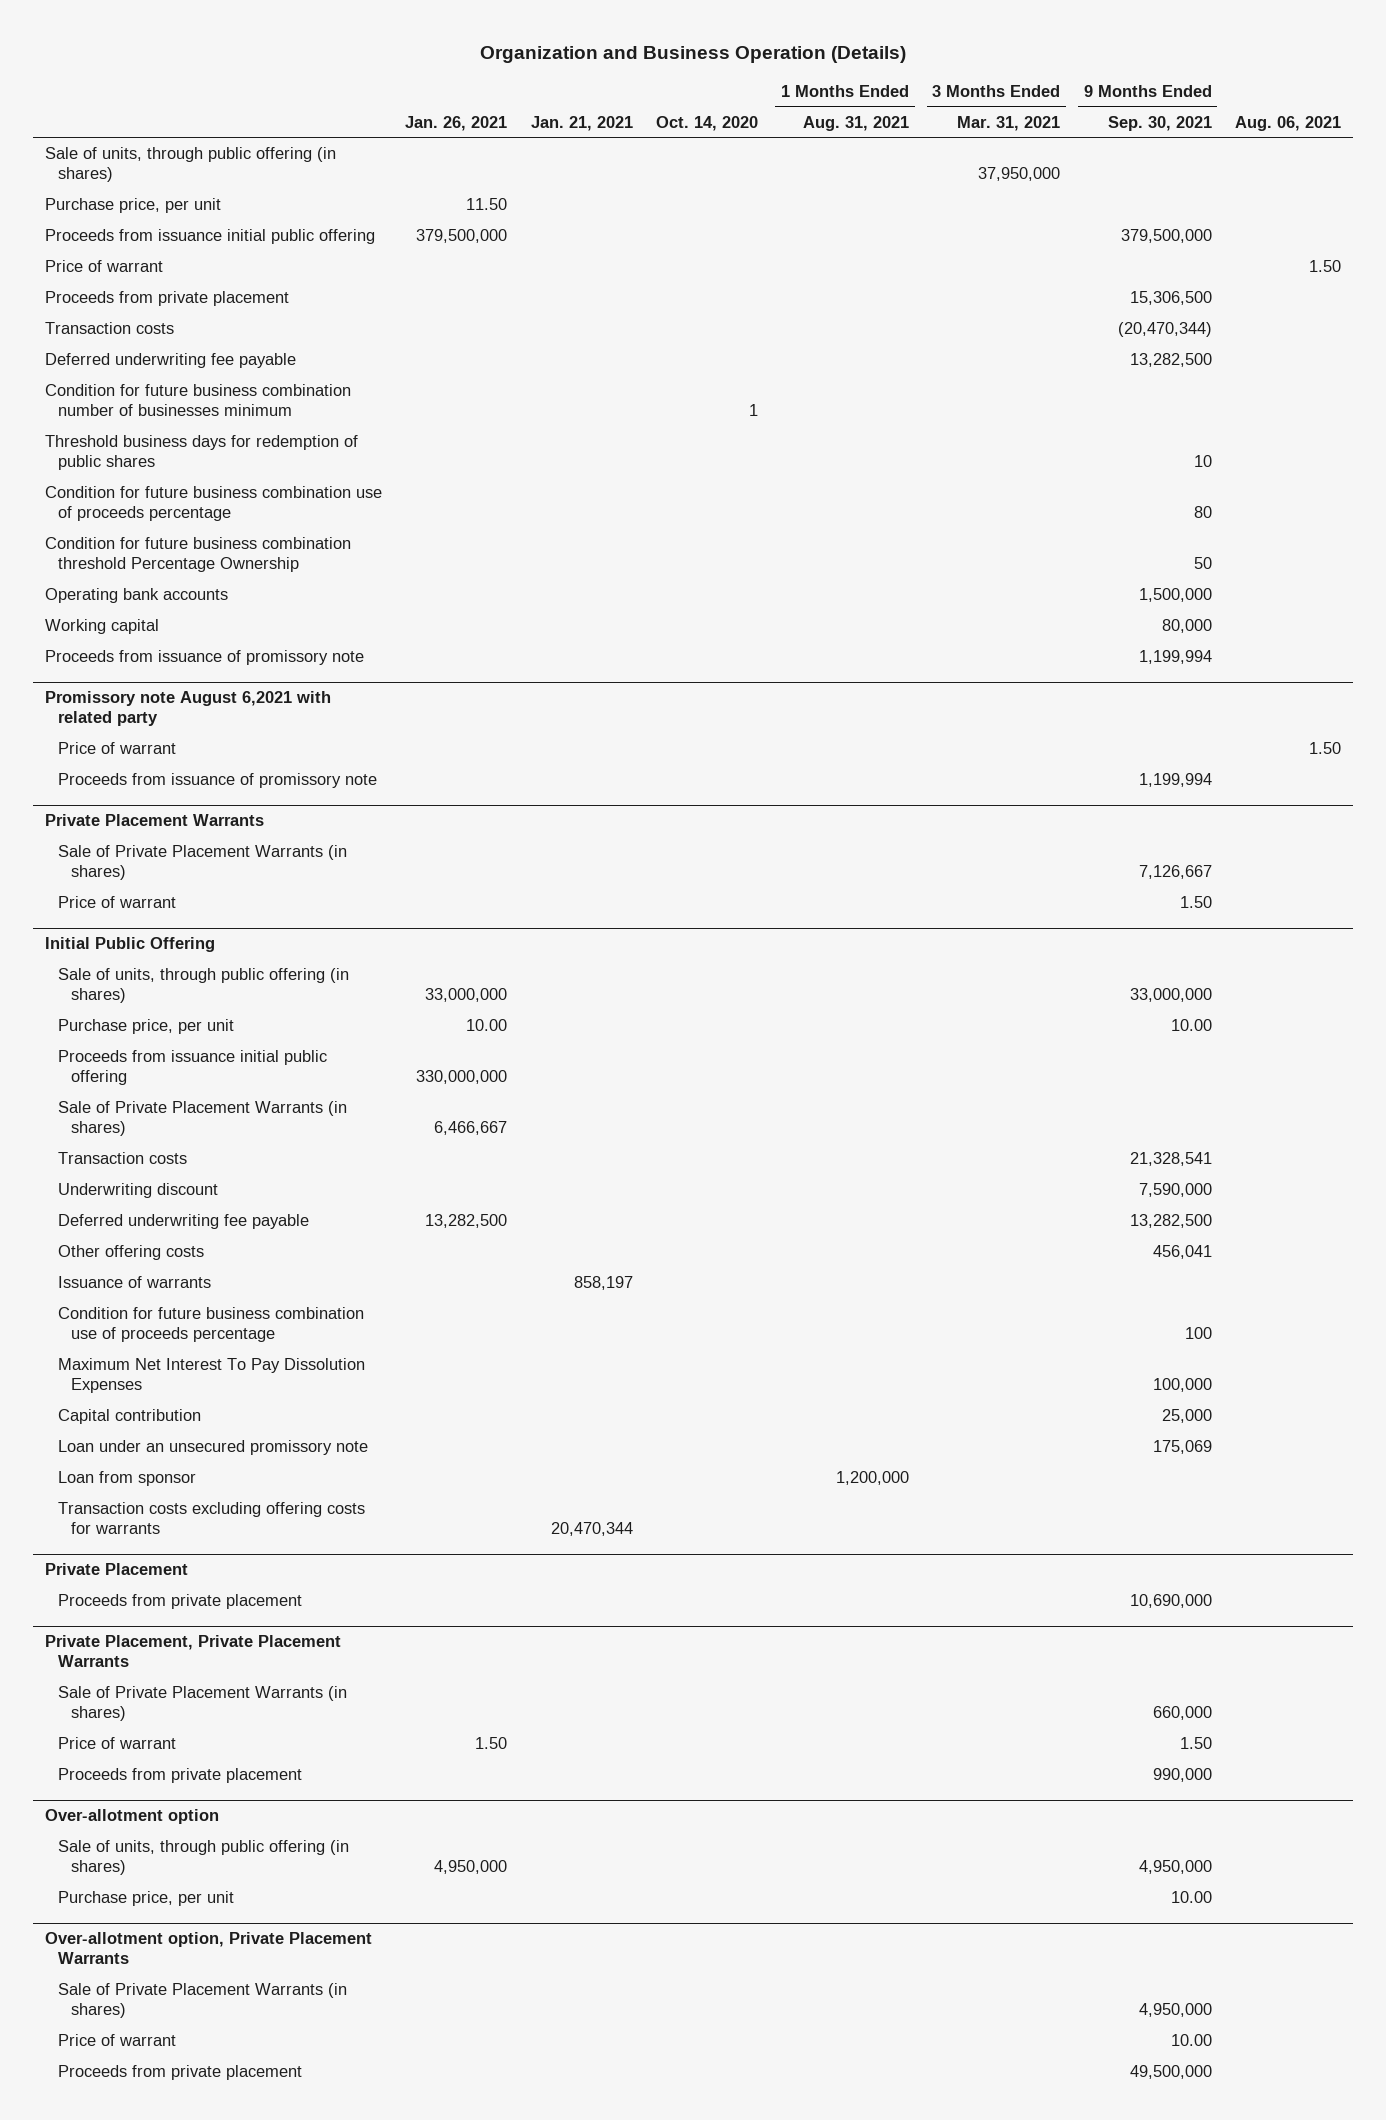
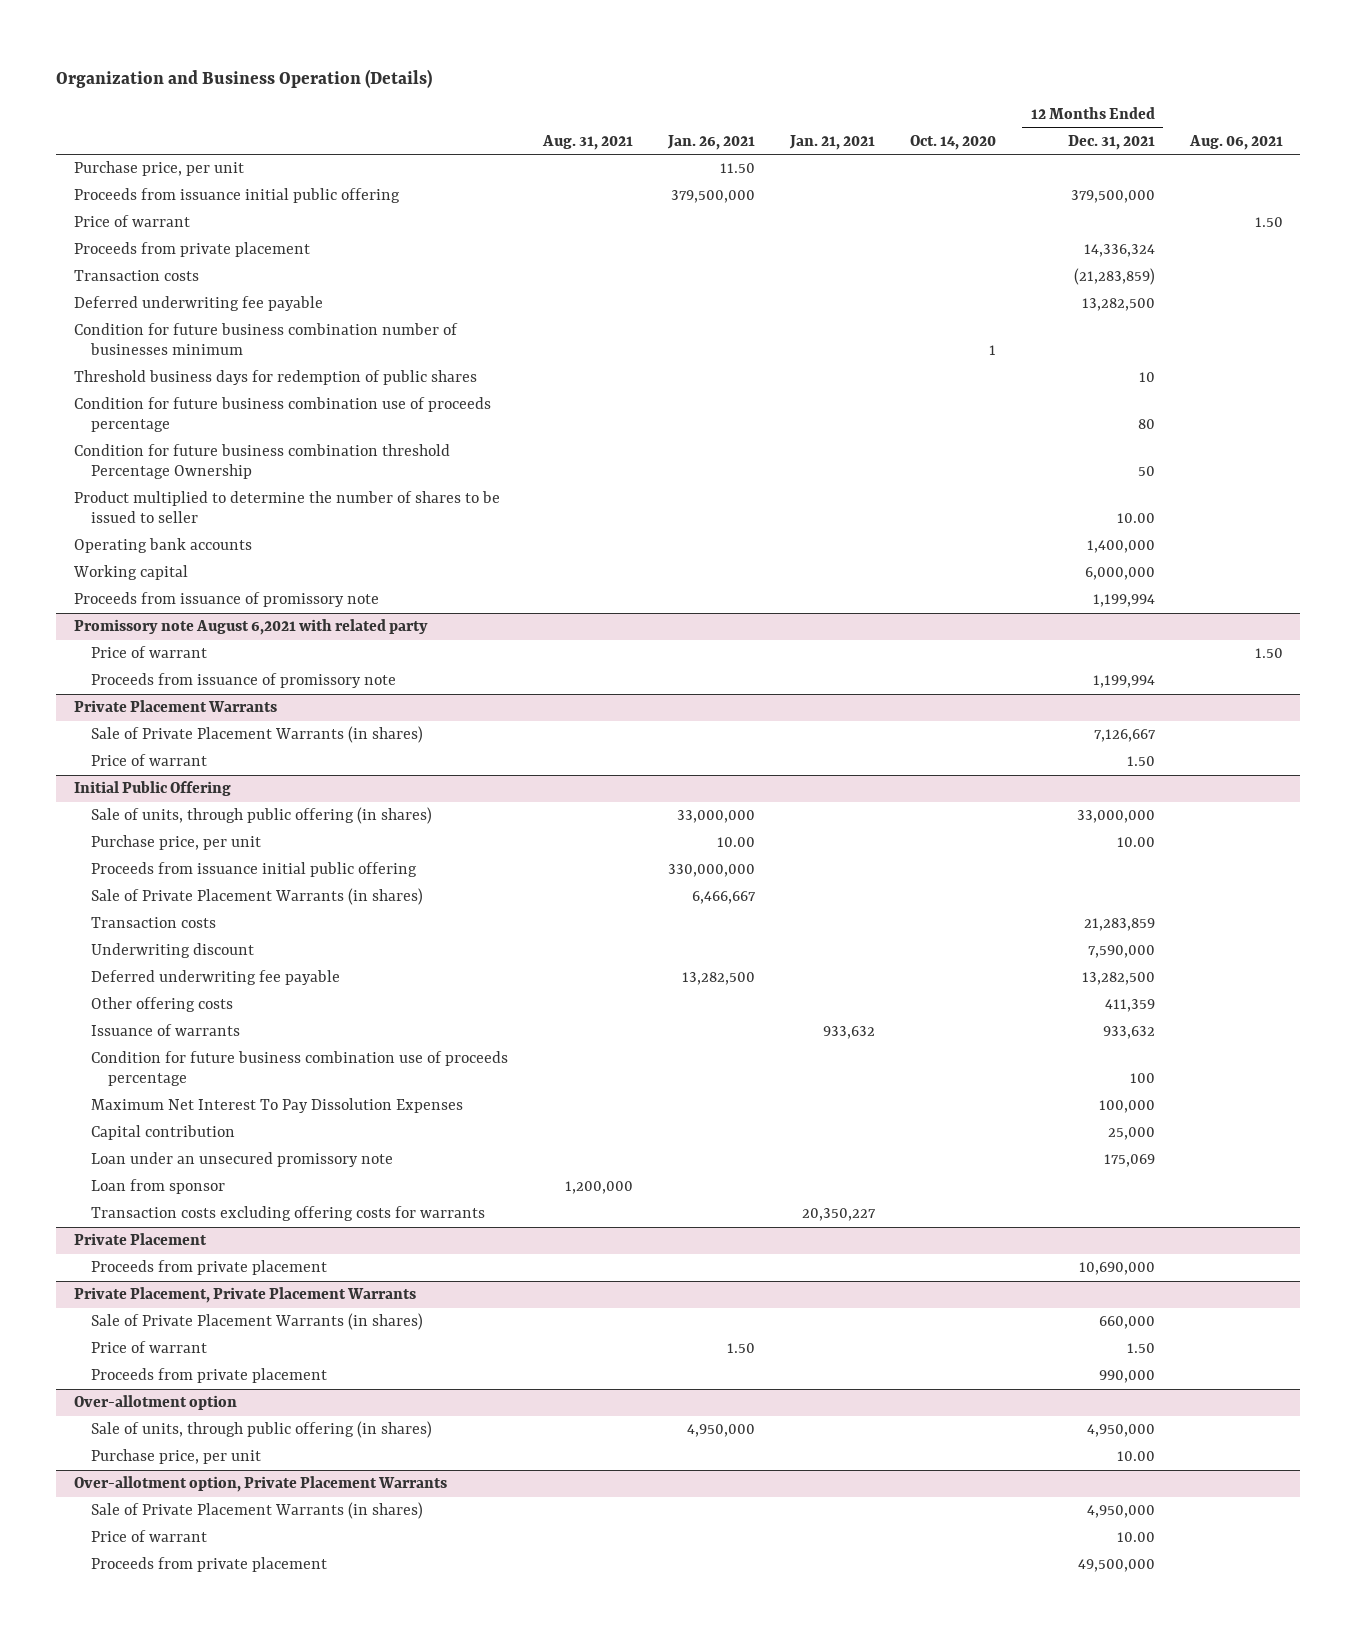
- | Jan. 26, 2021 | Jan. 21, 2021 | Oct. 14, 2020 | 1 Months Ended Aug. 31, 2021 | 3 Months Ended Mar. 31, 2021 | 9 Months Ended Sep. 30, 2021 | Aug. 06, 2021
+ | Aug. 31, 2021 | Jan. 26, 2021 | Jan. 21, 2021 | Oct. 14, 2020 | 12 Months Ended Dec. 31, 2021 | Aug. 06, 2021
- Sale of units, through public offering (in shares) | | | | | 37,950,000 | |
+ Product multiplied to determine the number of shares to be issued to seller | | | | | 10.00 |
@ Initial Public Offering
- Issuance of warrants | | 858,197 | | | | |
+ Issuance of warrants | | | 933,632 | | 933,632 |
- Transaction costs excluding offering costs for warrants | | 20,470,344 | | | | |
+ Transaction costs excluding offering costs for warrants | | | 20,350,227 | | |

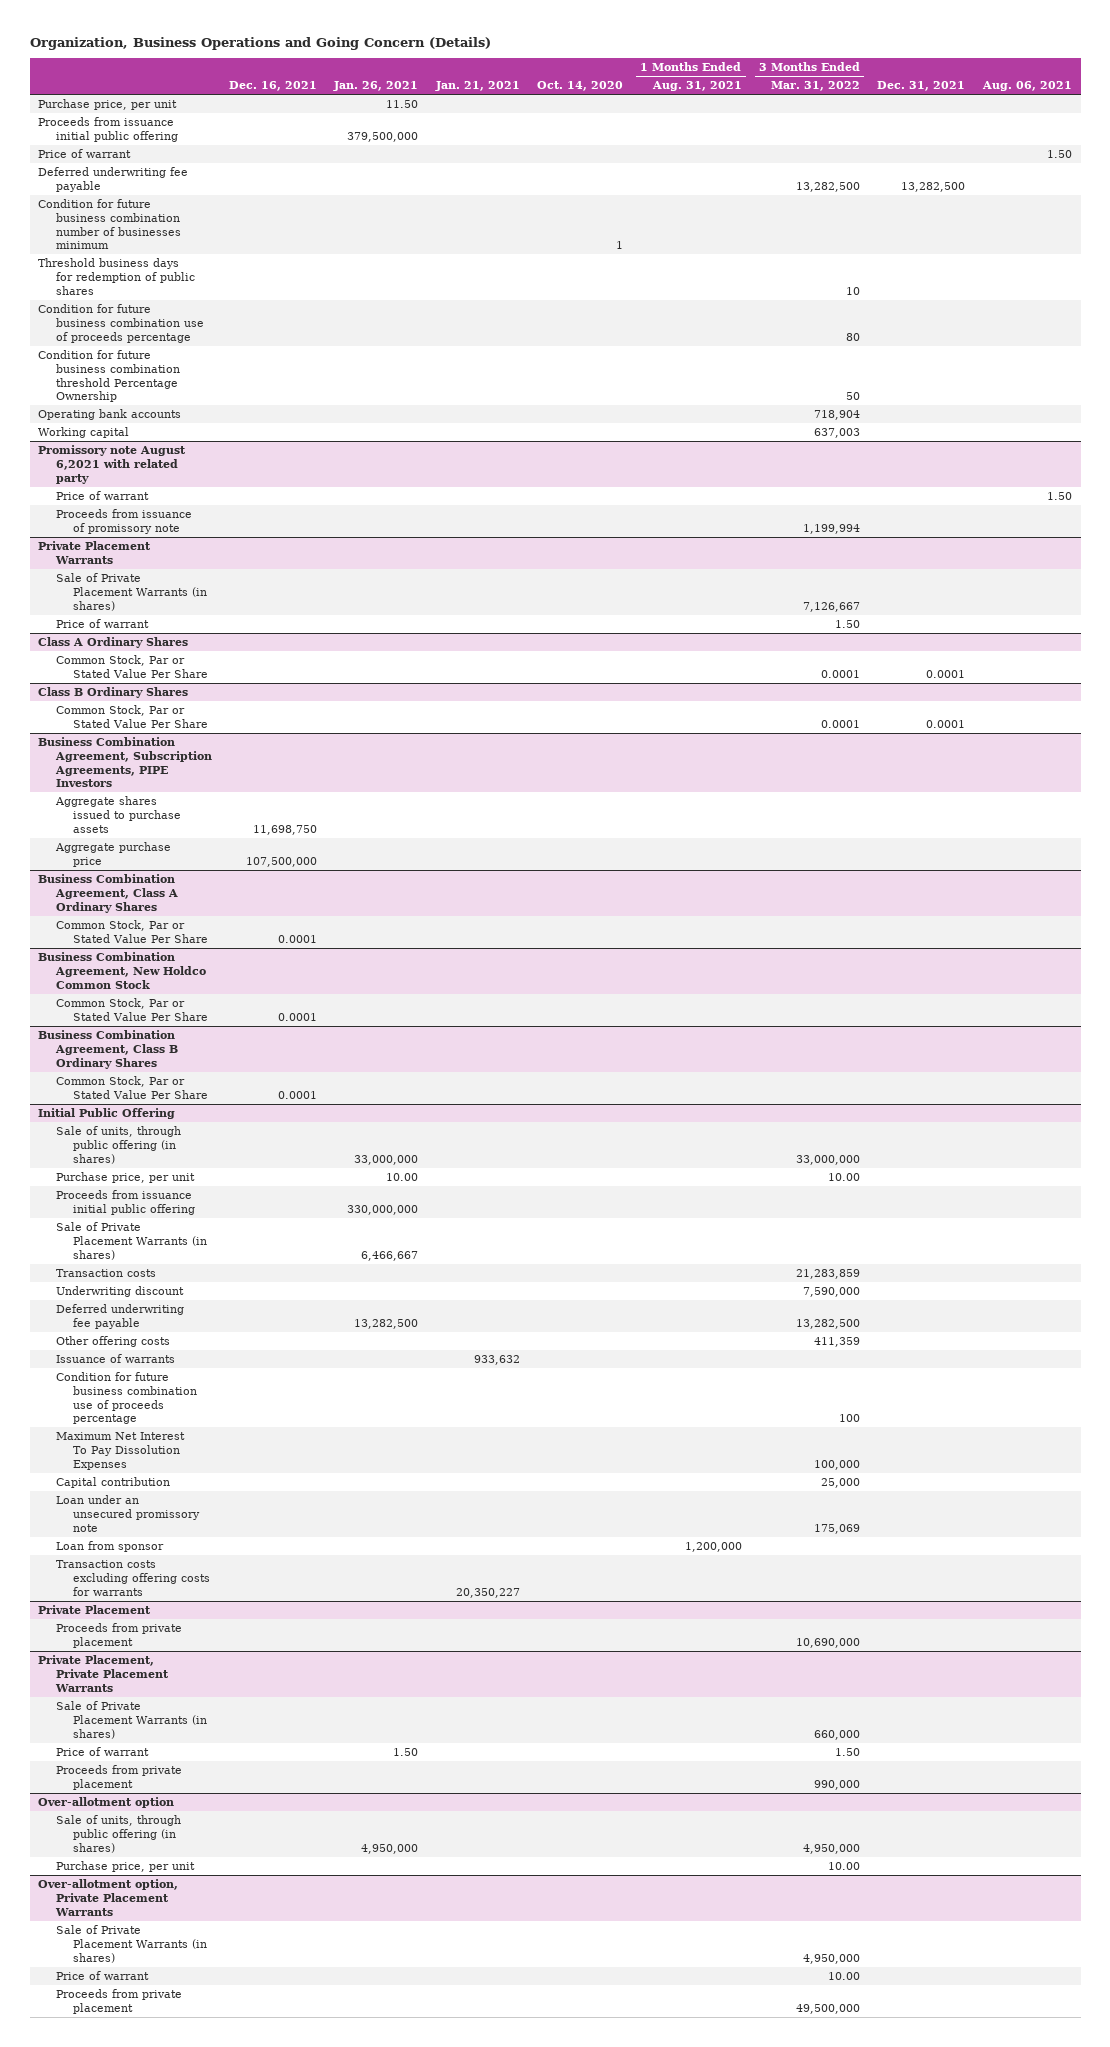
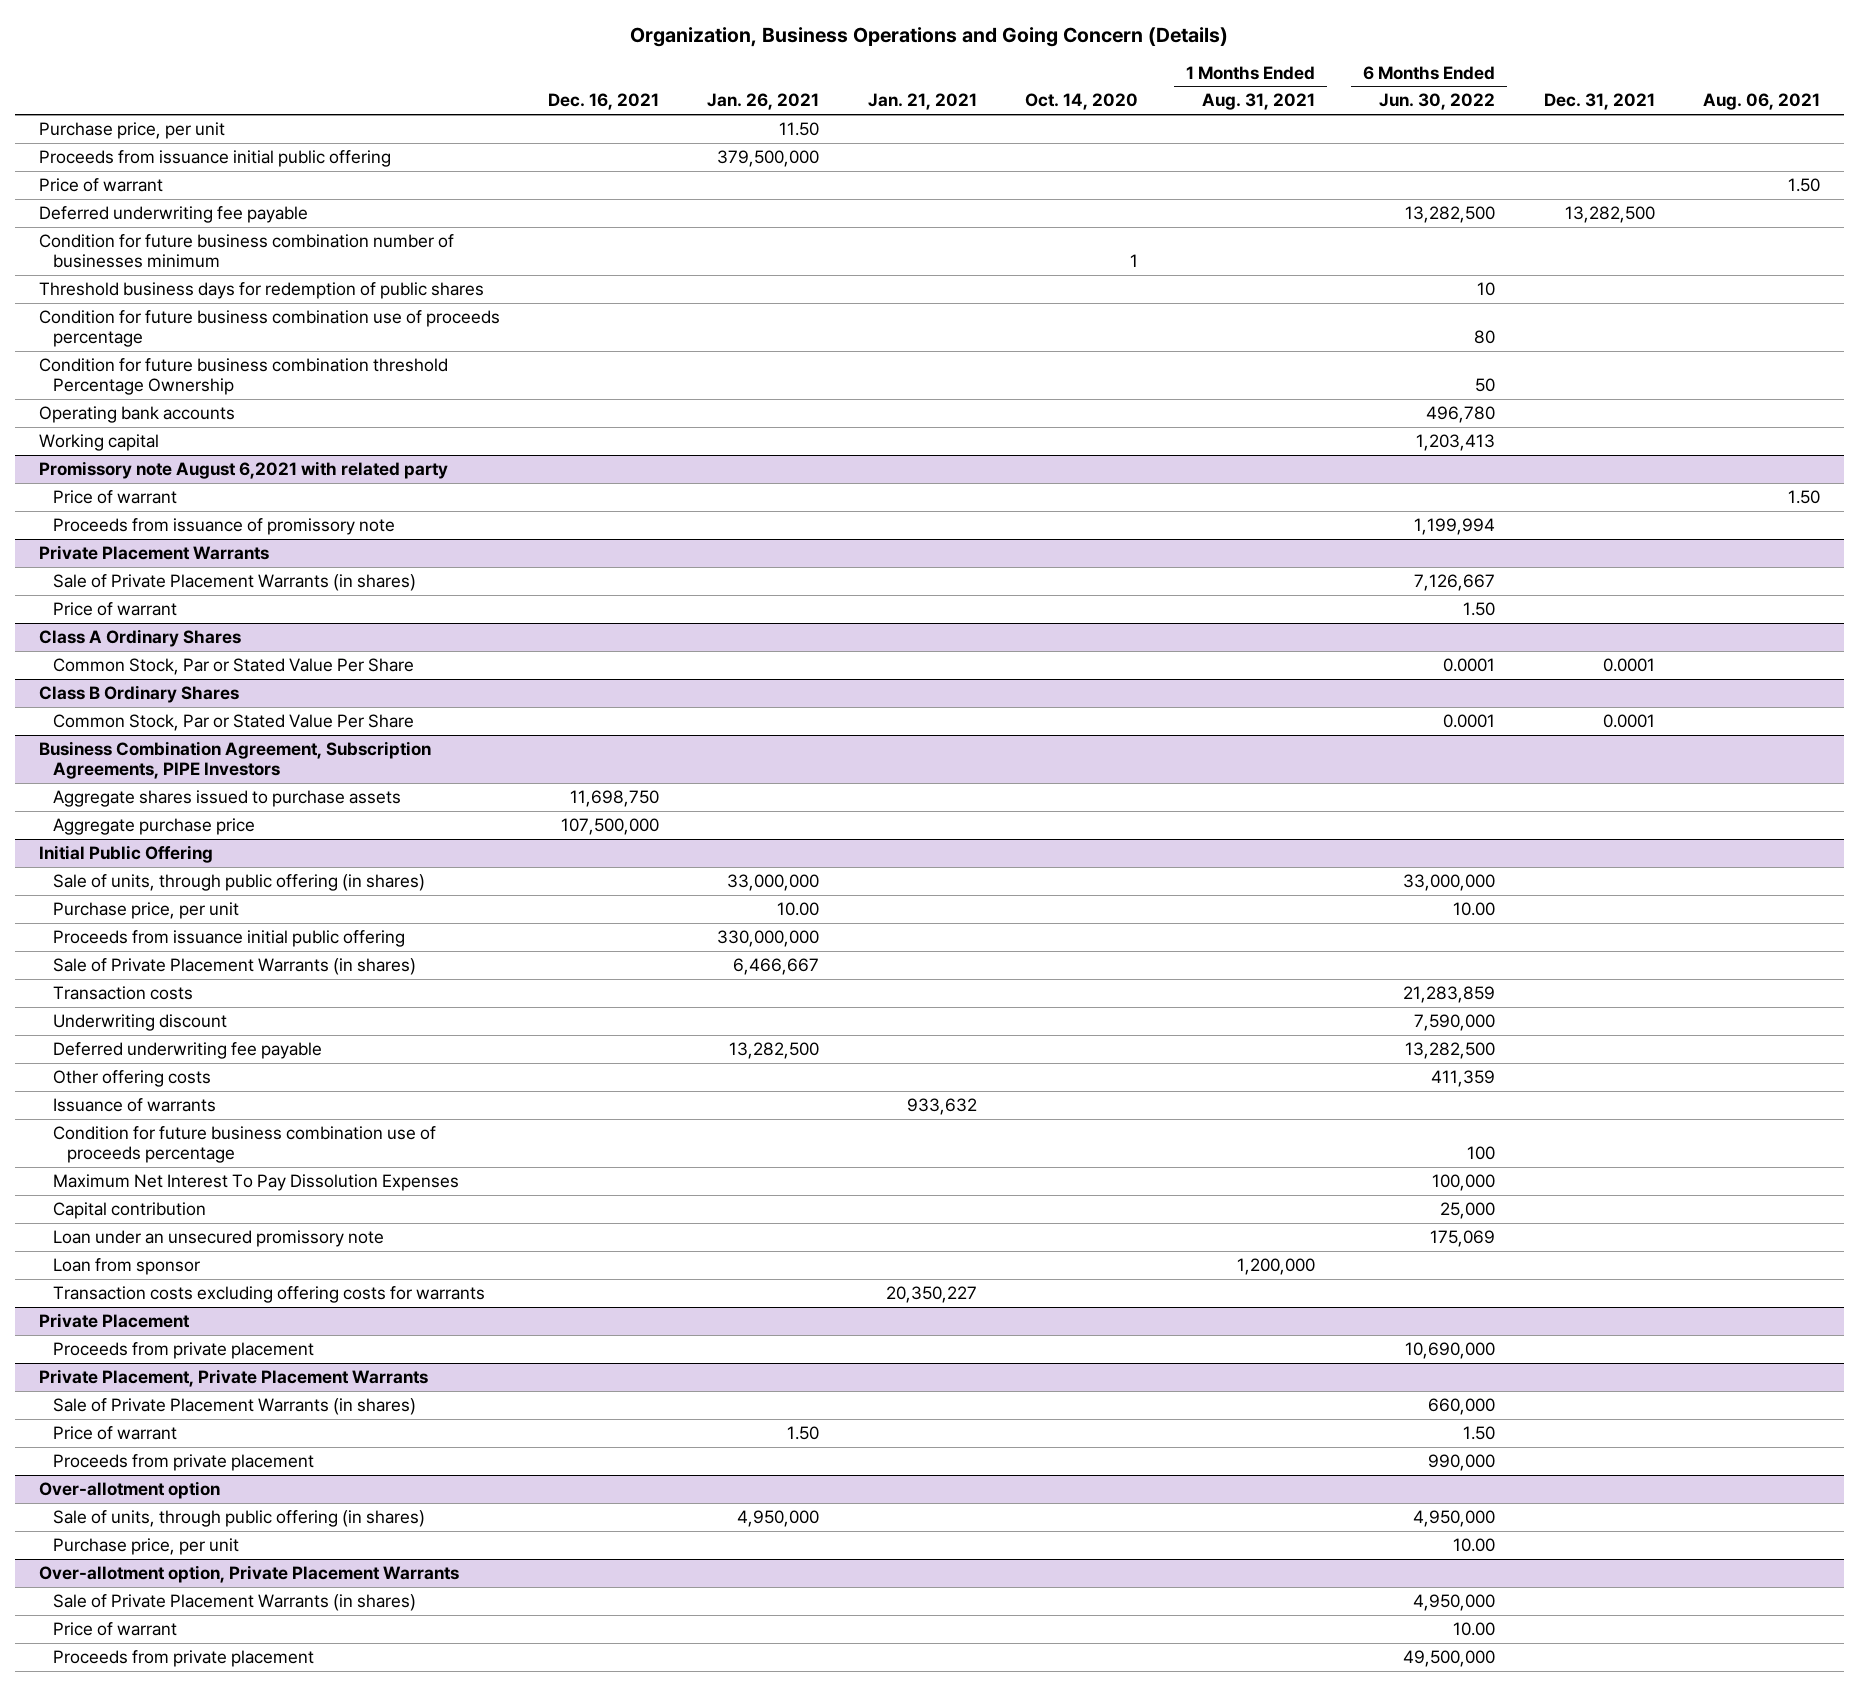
- | Dec. 16, 2021 | Jan. 26, 2021 | Jan. 21, 2021 | Oct. 14, 2020 | 1 Months Ended Aug. 31, 2021 | 3 Months Ended Mar. 31, 2022 | Dec. 31, 2021 | Aug. 06, 2021
+ | Dec. 16, 2021 | Jan. 26, 2021 | Jan. 21, 2021 | Oct. 14, 2020 | 1 Months Ended Aug. 31, 2021 | 6 Months Ended Jun. 30, 2022 | Dec. 31, 2021 | Aug. 06, 2021
- Business Combination Agreement, Class A Ordinary Shares
- Common Stock, Par or Stated Value Per Share | 0.0001 | | | | | | |
- Business Combination Agreement, New Holdco Common Stock
- Common Stock, Par or Stated Value Per Share | 0.0001 | | | | | | |
- Business Combination Agreement, Class B Ordinary Shares
- Common Stock, Par or Stated Value Per Share | 0.0001 | | | | | | |

